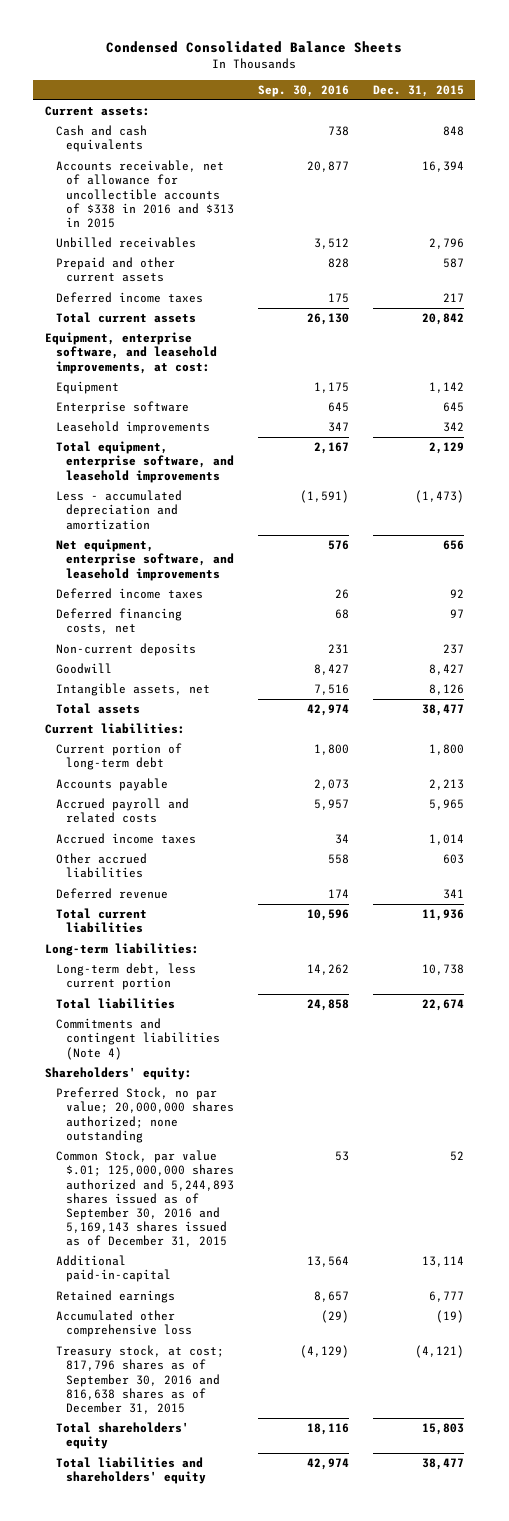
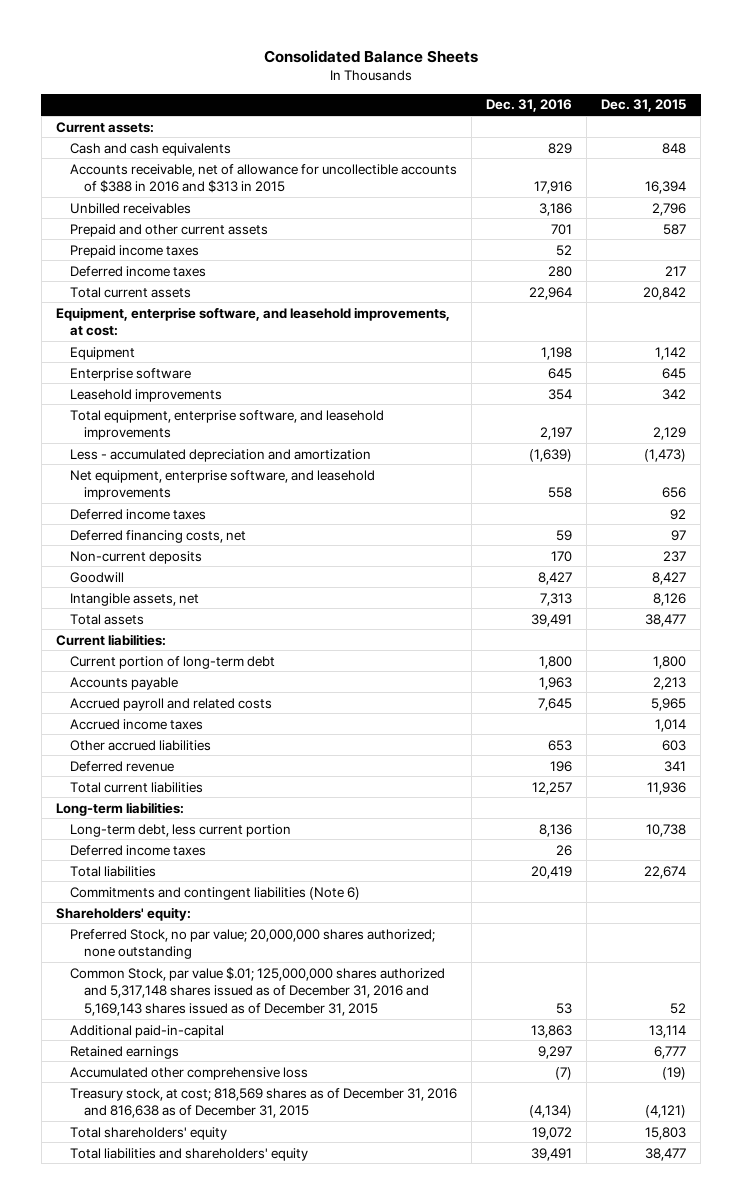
- Condensed Consolidated Balance Sheets
+ Consolidated Balance Sheets
- | Sep. 30, 2016 | Dec. 31, 2015
+ | Dec. 31, 2016 | Dec. 31, 2015
- Accounts receivable, net of allowance for uncollectible accounts of $338 in 2016 and $313 in 2015 | 20,877 | 16,394
+ Accounts receivable, net of allowance for uncollectible accounts of $388 in 2016 and $313 in 2015 | 17,916 | 16,394
+ Prepaid income taxes | 52 |
+ Deferred income taxes | 26 |
- Commitments and contingent liabilities (Note 4)
+ Commitments and contingent liabilities (Note 6)
- Common Stock, par value $.01; 125,000,000 shares authorized and 5,244,893 shares issued as of September 30, 2016 and 5,169,143 shares issued as of December 31, 2015 | 53 | 52
+ Common Stock, par value $.01; 125,000,000 shares authorized and 5,317,148 shares issued as of December 31, 2016 and 5,169,143 shares issued as of December 31, 2015 | 53 | 52
- Treasury stock, at cost; 817,796 shares as of September 30, 2016 and 816,638 shares as of December 31, 2015 | (4,129) | (4,121)
+ Treasury stock, at cost; 818,569 shares as of December 31, 2016 and 816,638 as of December 31, 2015 | (4,134) | (4,121)

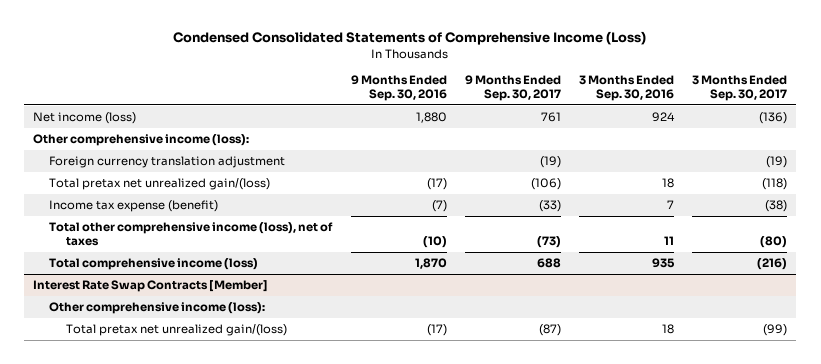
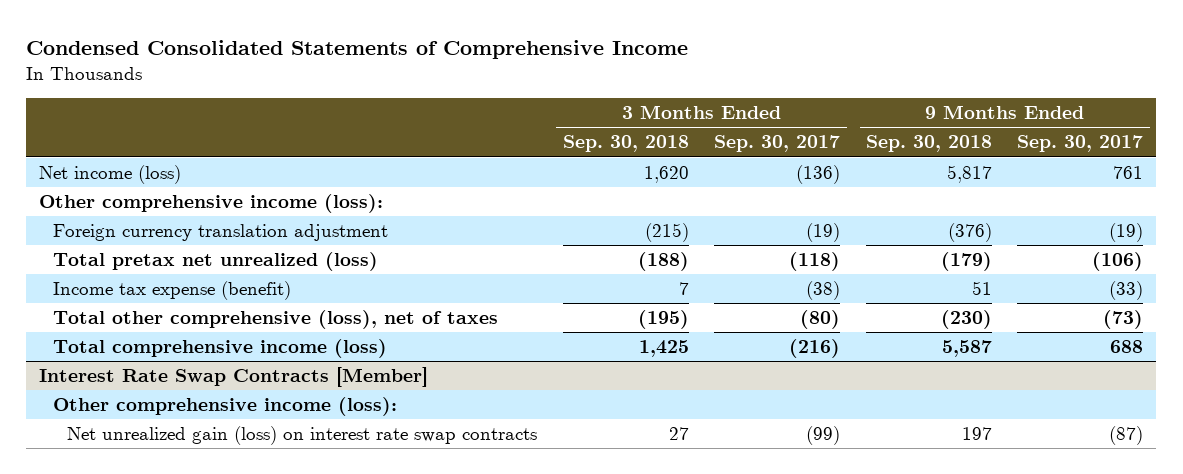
- Condensed Consolidated Statements of Comprehensive Income (Loss)
+ Condensed Consolidated Statements of Comprehensive Income
- | 9 Months Ended Sep. 30, 2016 | 9 Months Ended Sep. 30, 2017 | 3 Months Ended Sep. 30, 2016 | 3 Months Ended Sep. 30, 2017
+ | 3 Months Ended Sep. 30, 2018 | 3 Months Ended Sep. 30, 2017 | 9 Months Ended Sep. 30, 2018 | 9 Months Ended Sep. 30, 2017
- Total pretax net unrealized gain/(loss) | (17) | (106) | 18 | (118)
+ Total pretax net unrealized (loss) | (188) | (118) | (179) | (106)
- Total other comprehensive income (loss), net of taxes | (10) | (73) | 11 | (80)
+ Total other comprehensive (loss), net of taxes | (195) | (80) | (230) | (73)
@ Interest Rate Swap Contracts [Member]
- Total pretax net unrealized gain/(loss) | (17) | (87) | 18 | (99)
+ Net unrealized gain (loss) on interest rate swap contracts | 27 | (99) | 197 | (87)

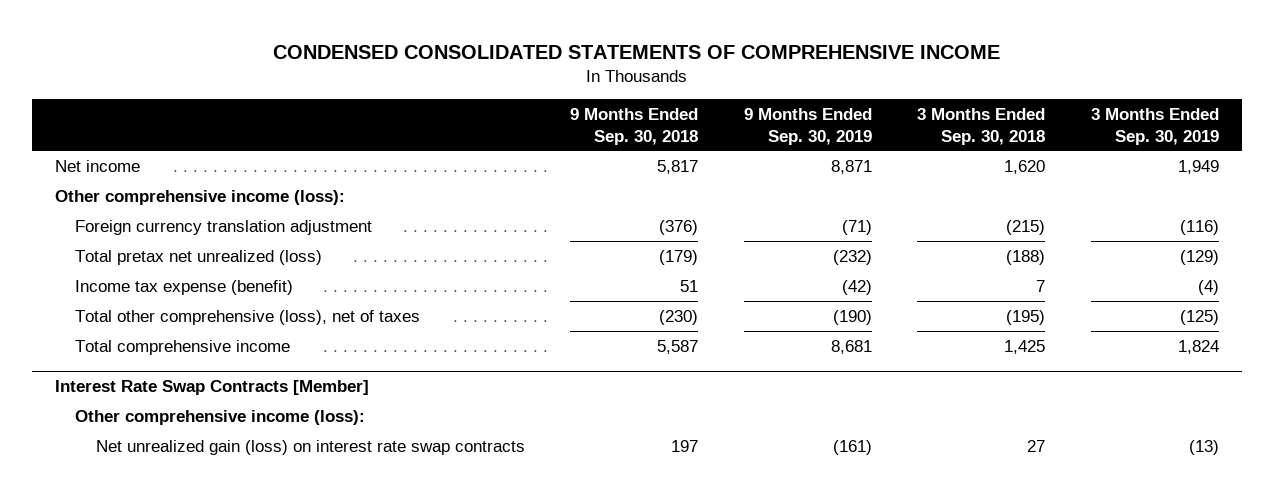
- Condensed Consolidated Statements of Comprehensive Income
+ CONDENSED CONSOLIDATED STATEMENTS OF COMPREHENSIVE INCOME
- | 3 Months Ended Sep. 30, 2018 | 3 Months Ended Sep. 30, 2017 | 9 Months Ended Sep. 30, 2018 | 9 Months Ended Sep. 30, 2017
+ | 9 Months Ended Sep. 30, 2018 | 9 Months Ended Sep. 30, 2019 | 3 Months Ended Sep. 30, 2018 | 3 Months Ended Sep. 30, 2019
- Net income (loss) | 1,620 | (136) | 5,817 | 761
+ Net income | 5,817 | 8,871 | 1,620 | 1,949
- Total comprehensive income (loss) | 1,425 | (216) | 5,587 | 688
+ Total comprehensive income | 5,587 | 8,681 | 1,425 | 1,824

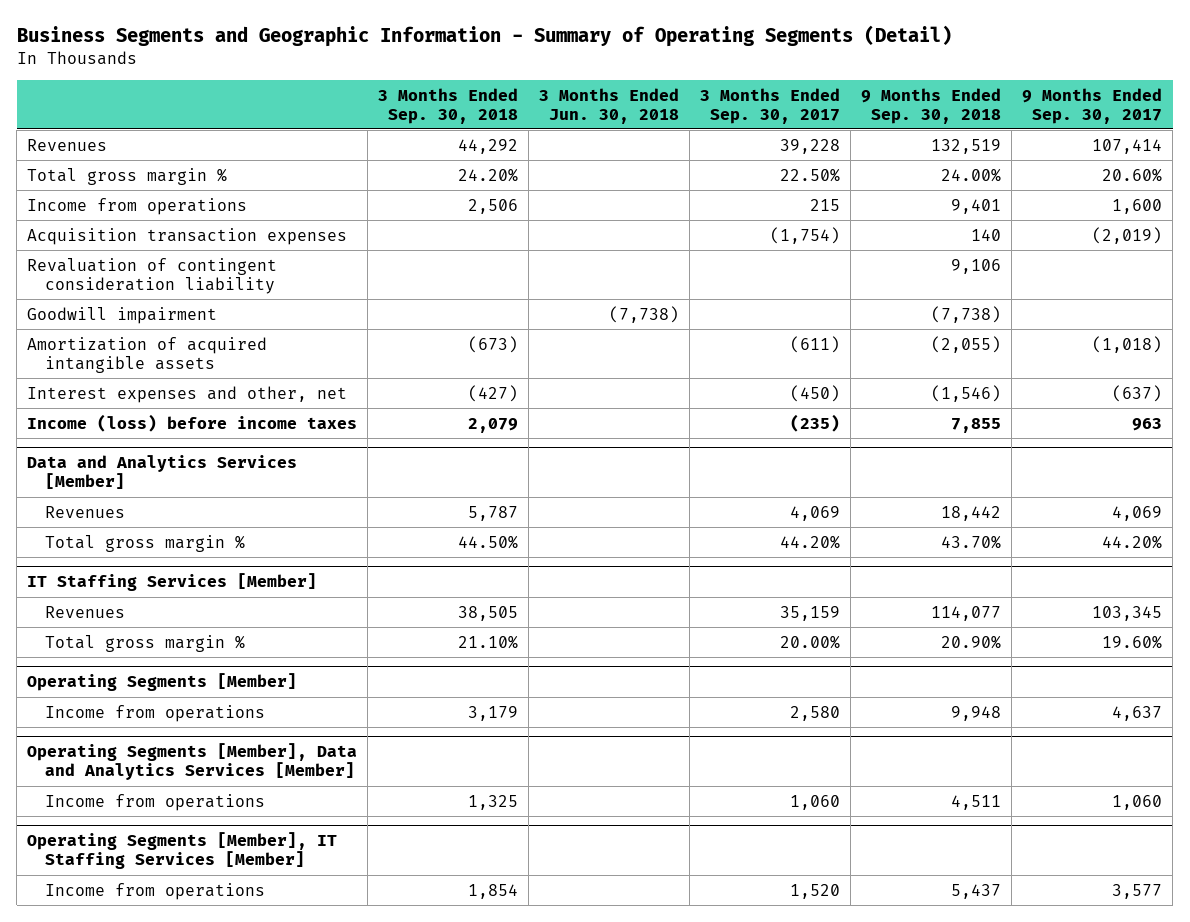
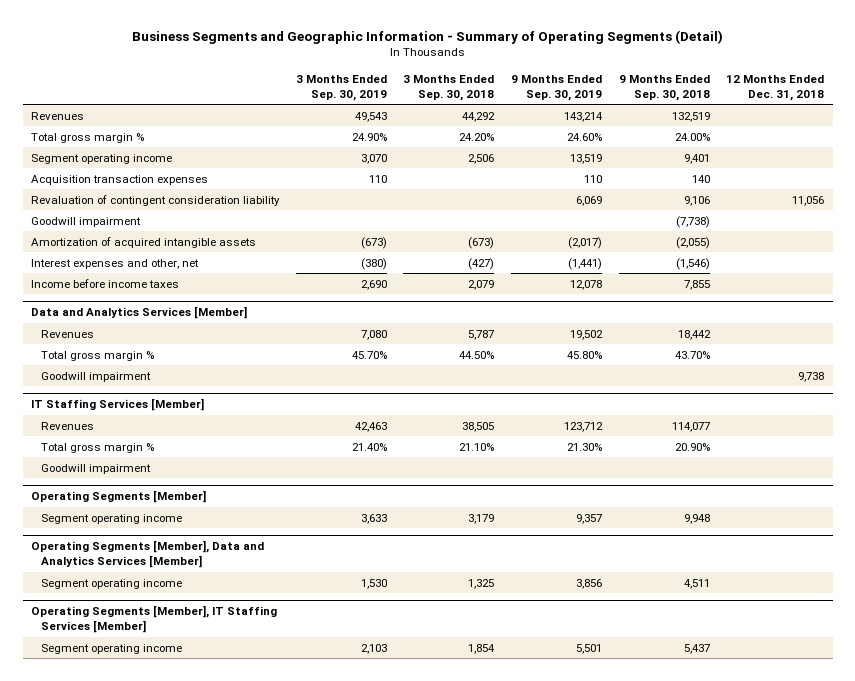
- | 3 Months Ended Sep. 30, 2018 | 3 Months Ended Jun. 30, 2018 | 3 Months Ended Sep. 30, 2017 | 9 Months Ended Sep. 30, 2018 | 9 Months Ended Sep. 30, 2017
+ | 3 Months Ended Sep. 30, 2019 | 3 Months Ended Sep. 30, 2018 | 9 Months Ended Sep. 30, 2019 | 9 Months Ended Sep. 30, 2018 | 12 Months Ended Dec. 31, 2018
- Income from operations | 2,506 | | 215 | 9,401 | 1,600
+ Segment operating income | 3,070 | 2,506 | 13,519 | 9,401 |
- Income (loss) before income taxes | 2,079 | | (235) | 7,855 | 963
+ Income before income taxes | 2,690 | 2,079 | 12,078 | 7,855 |
@ Data and Analytics Services [Member]
+ Goodwill impairment | | | | | 9,738
@ IT Staffing Services [Member]
+ Goodwill impairment
@ Operating Segments [Member]
- Income from operations | 3,179 | | 2,580 | 9,948 | 4,637
+ Segment operating income | 3,633 | 3,179 | 9,357 | 9,948 |
@ Operating Segments [Member], Data and Analytics Services [Member]
- Income from operations | 1,325 | | 1,060 | 4,511 | 1,060
+ Segment operating income | 1,530 | 1,325 | 3,856 | 4,511 |
@ Operating Segments [Member], IT Staffing Services [Member]
- Income from operations | 1,854 | | 1,520 | 5,437 | 3,577
+ Segment operating income | 2,103 | 1,854 | 5,501 | 5,437 |

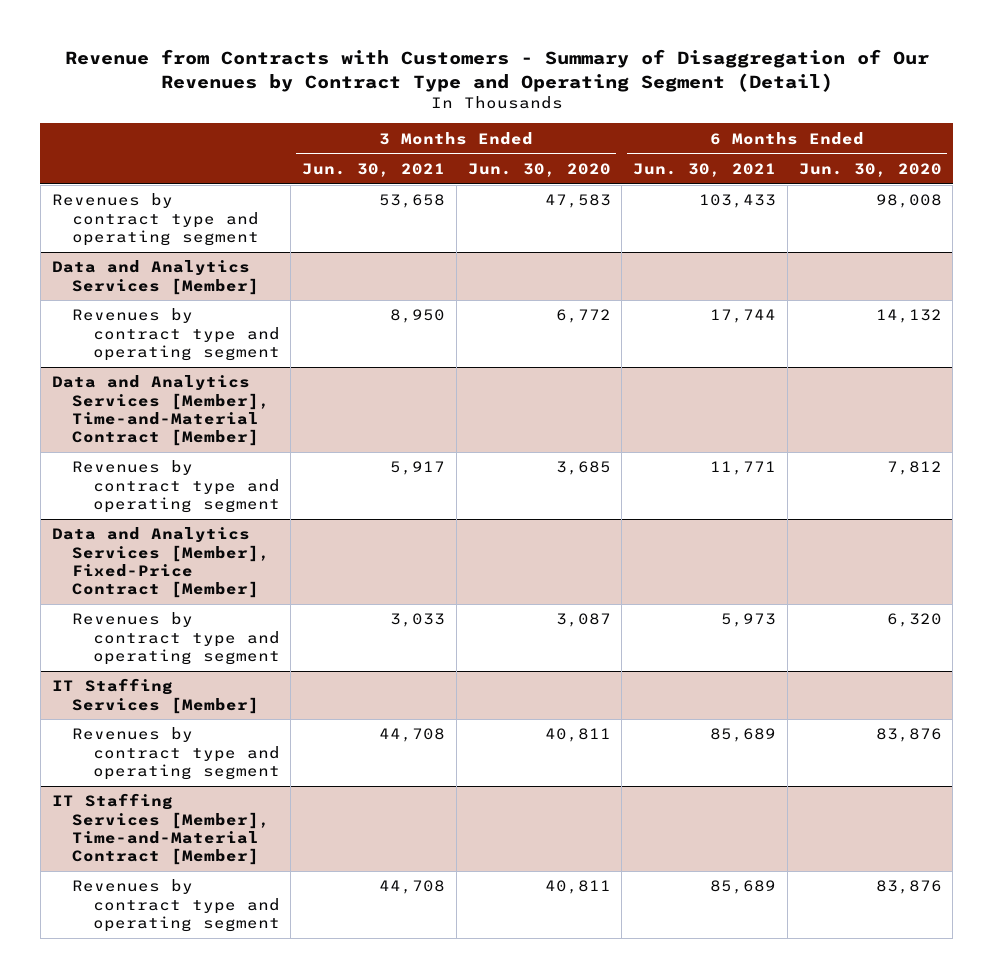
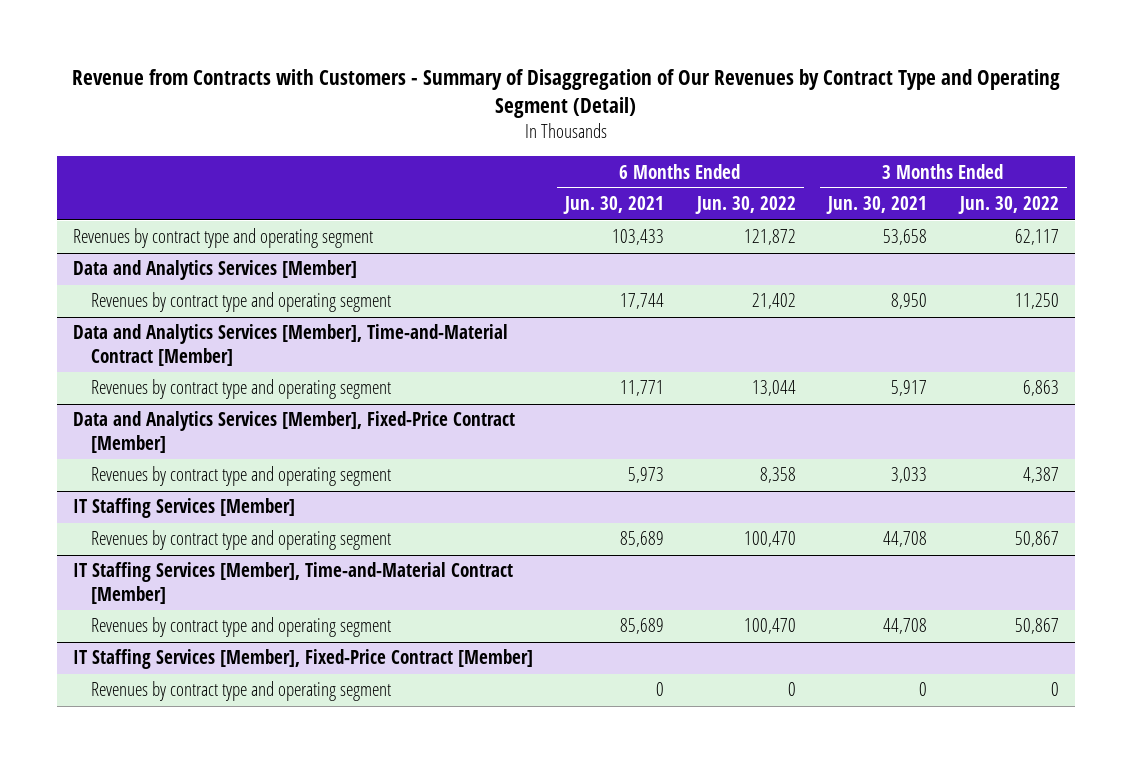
- | 3 Months Ended Jun. 30, 2021 | 3 Months Ended Jun. 30, 2020 | 6 Months Ended Jun. 30, 2021 | 6 Months Ended Jun. 30, 2020
+ | 6 Months Ended Jun. 30, 2021 | 6 Months Ended Jun. 30, 2022 | 3 Months Ended Jun. 30, 2021 | 3 Months Ended Jun. 30, 2022
+ IT Staffing Services [Member], Fixed-Price Contract [Member]
+ Revenues by contract type and operating segment | 0 | 0 | 0 | 0

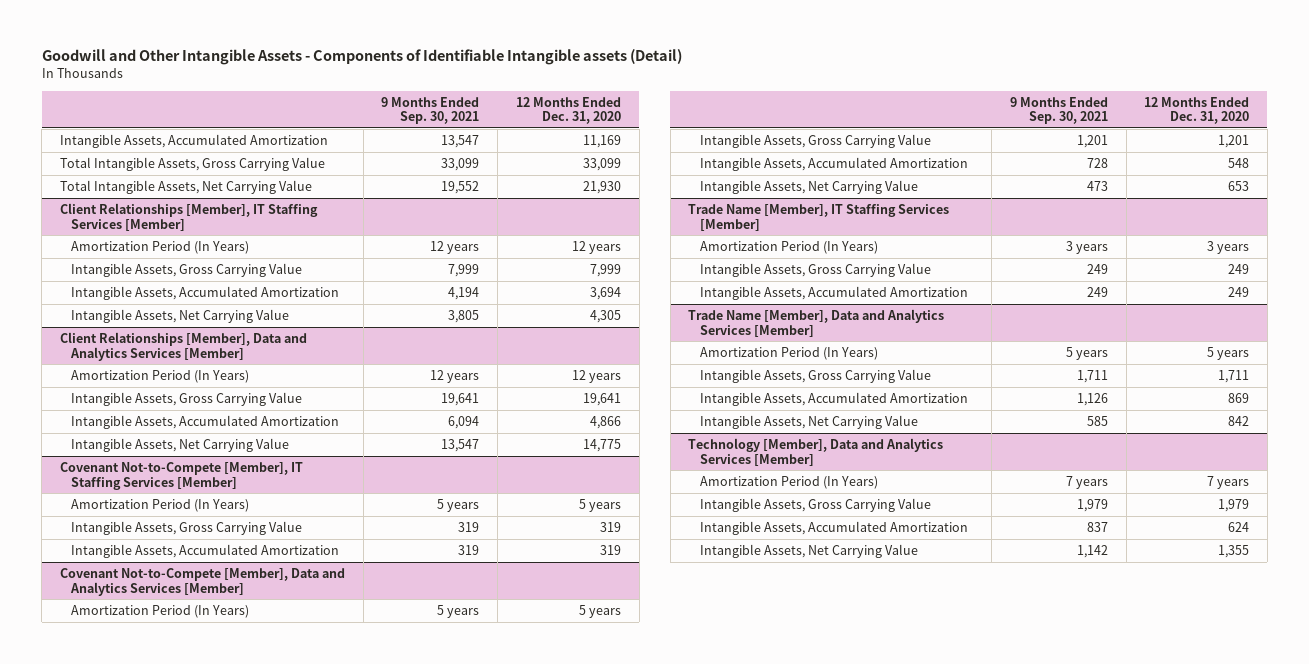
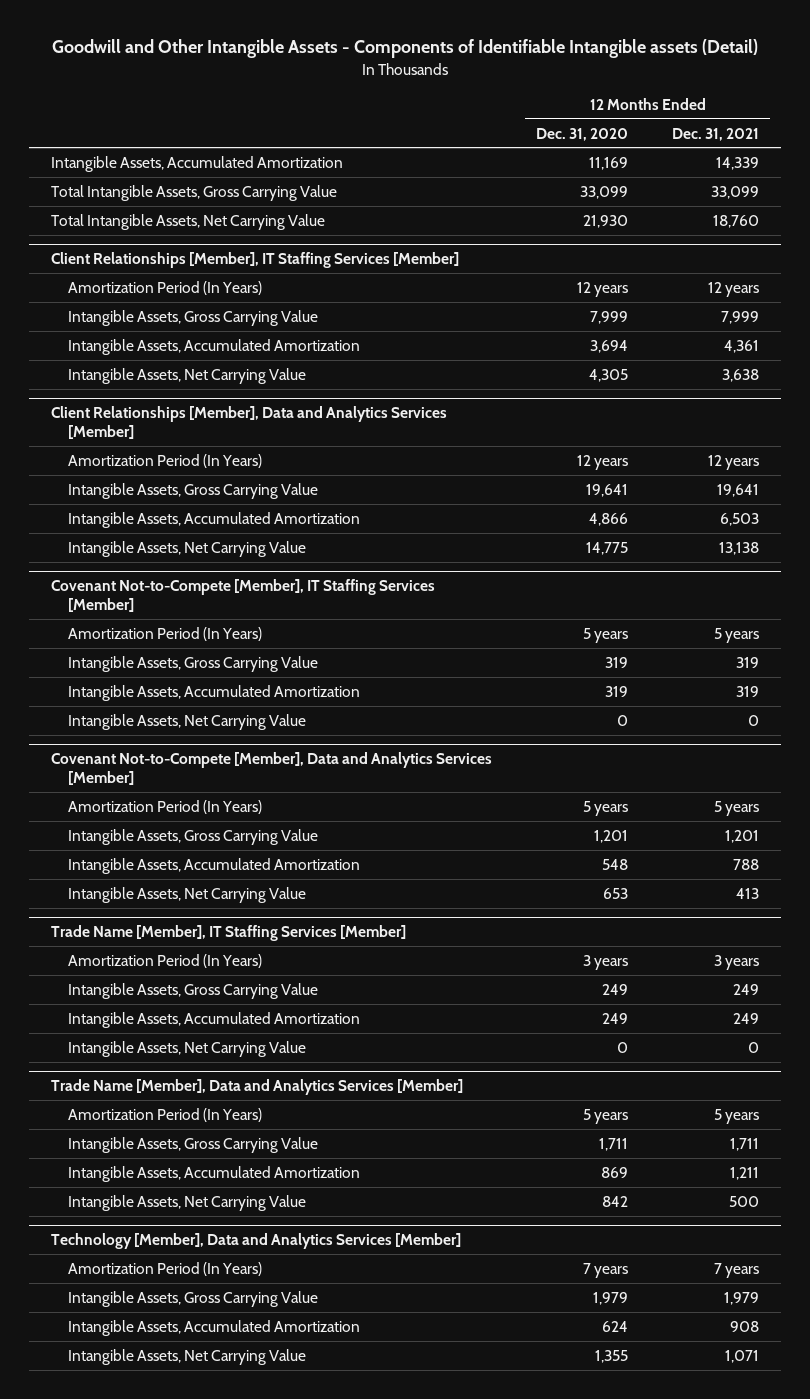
- | 9 Months Ended Sep. 30, 2021 | 12 Months Ended Dec. 31, 2020
+ | 12 Months Ended Dec. 31, 2020 | 12 Months Ended Dec. 31, 2021
@ Covenant Not-to-Compete [Member], IT Staffing Services [Member]
+ Intangible Assets, Net Carrying Value | 0 | 0
@ Trade Name [Member], IT Staffing Services [Member]
+ Intangible Assets, Net Carrying Value | 0 | 0

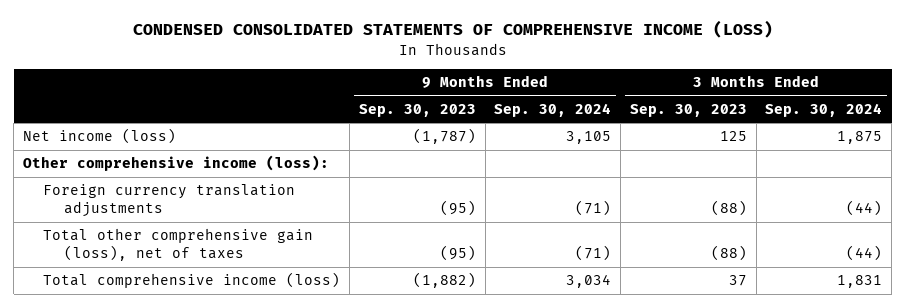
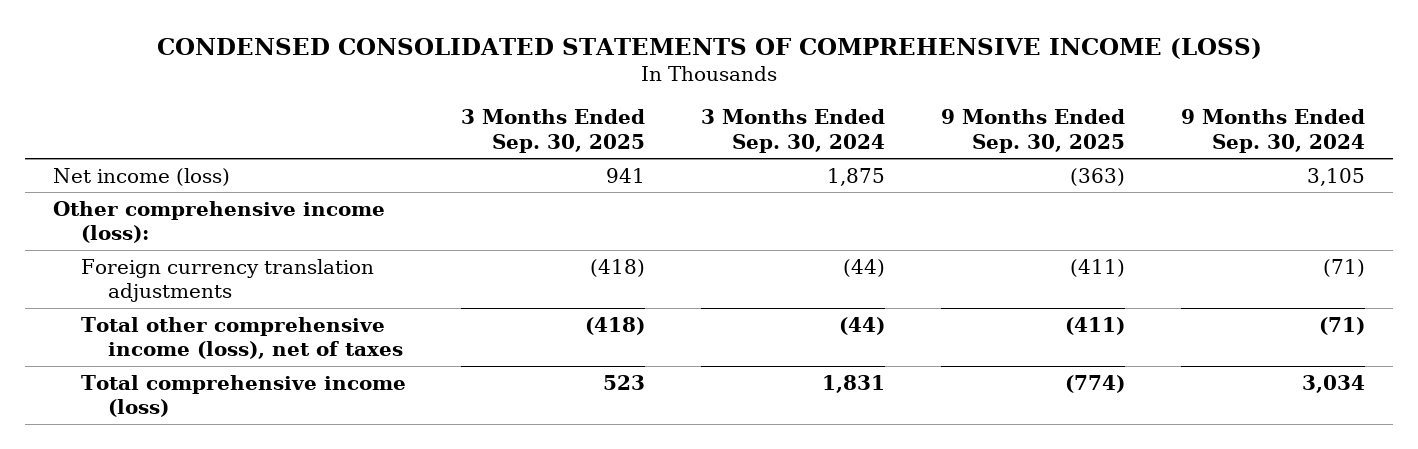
- | 9 Months Ended Sep. 30, 2023 | 9 Months Ended Sep. 30, 2024 | 3 Months Ended Sep. 30, 2023 | 3 Months Ended Sep. 30, 2024
+ | 3 Months Ended Sep. 30, 2025 | 3 Months Ended Sep. 30, 2024 | 9 Months Ended Sep. 30, 2025 | 9 Months Ended Sep. 30, 2024
- Total other comprehensive gain (loss), net of taxes | (95) | (71) | (88) | (44)
+ Total other comprehensive income (loss), net of taxes | (418) | (44) | (411) | (71)

